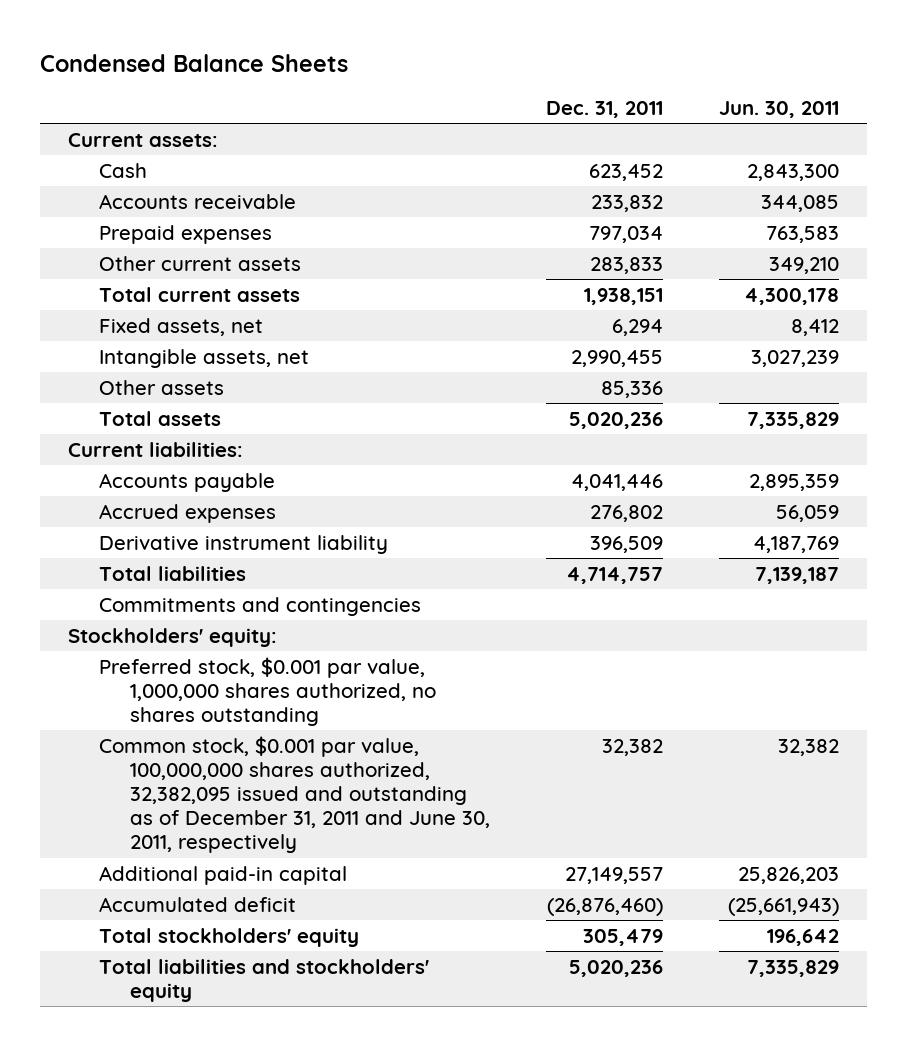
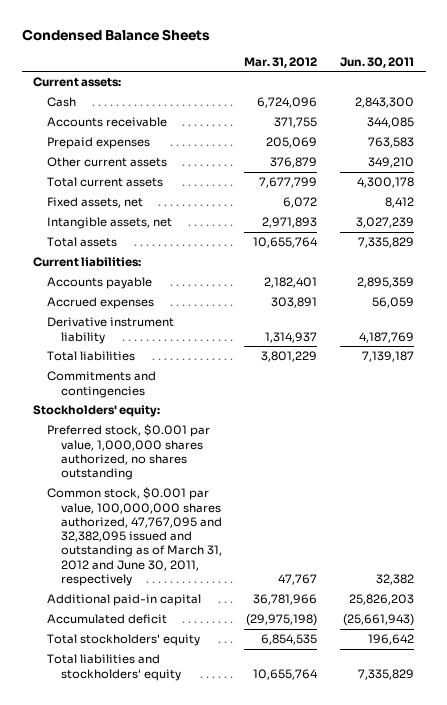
- | Dec. 31, 2011 | Jun. 30, 2011
+ | Mar. 31, 2012 | Jun. 30, 2011
- Other assets | 85,336 |
- Common stock, $0.001 par value, 100,000,000 shares authorized, 32,382,095 issued and outstanding as of December 31, 2011 and June 30, 2011, respectively | 32,382 | 32,382
+ Common stock, $0.001 par value, 100,000,000 shares authorized, 47,767,095 and 32,382,095 issued and outstanding as of March 31, 2012 and June 30, 2011, respectively | 47,767 | 32,382

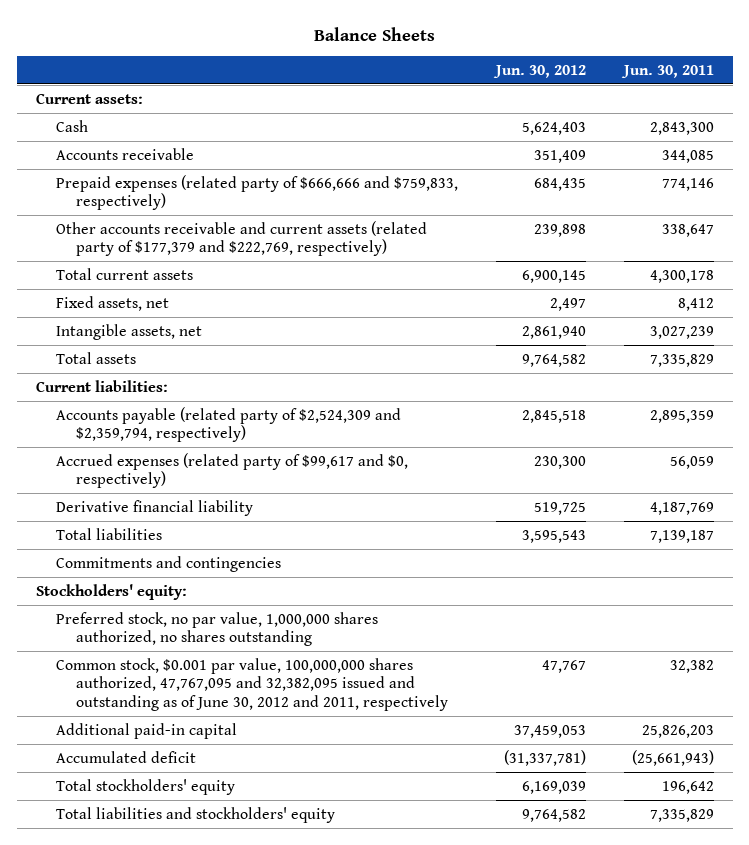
- Condensed Balance Sheets
+ Balance Sheets
- | Mar. 31, 2012 | Jun. 30, 2011
+ | Jun. 30, 2012 | Jun. 30, 2011
- Prepaid expenses | 205,069 | 763,583
- Other current assets | 376,879 | 349,210
+ Prepaid expenses (related party of $666,666 and $759,833, respectively) | 684,435 | 774,146
+ Other accounts receivable and current assets (related party of $177,379 and $222,769, respectively) | 239,898 | 338,647
- Accounts payable | 2,182,401 | 2,895,359
- Accrued expenses | 303,891 | 56,059
- Derivative instrument liability | 1,314,937 | 4,187,769
+ Accounts payable (related party of $2,524,309 and $2,359,794, respectively) | 2,845,518 | 2,895,359
+ Accrued expenses (related party of $99,617 and $0, respectively) | 230,300 | 56,059
+ Derivative financial liability | 519,725 | 4,187,769
- Preferred stock, $0.001 par value, 1,000,000 shares authorized, no shares outstanding
- Common stock, $0.001 par value, 100,000,000 shares authorized, 47,767,095 and 32,382,095 issued and outstanding as of March 31, 2012 and June 30, 2011, respectively | 47,767 | 32,382
+ Preferred stock, no par value, 1,000,000 shares authorized, no shares outstanding
+ Common stock, $0.001 par value, 100,000,000 shares authorized, 47,767,095 and 32,382,095 issued and outstanding as of June 30, 2012 and 2011, respectively | 47,767 | 32,382

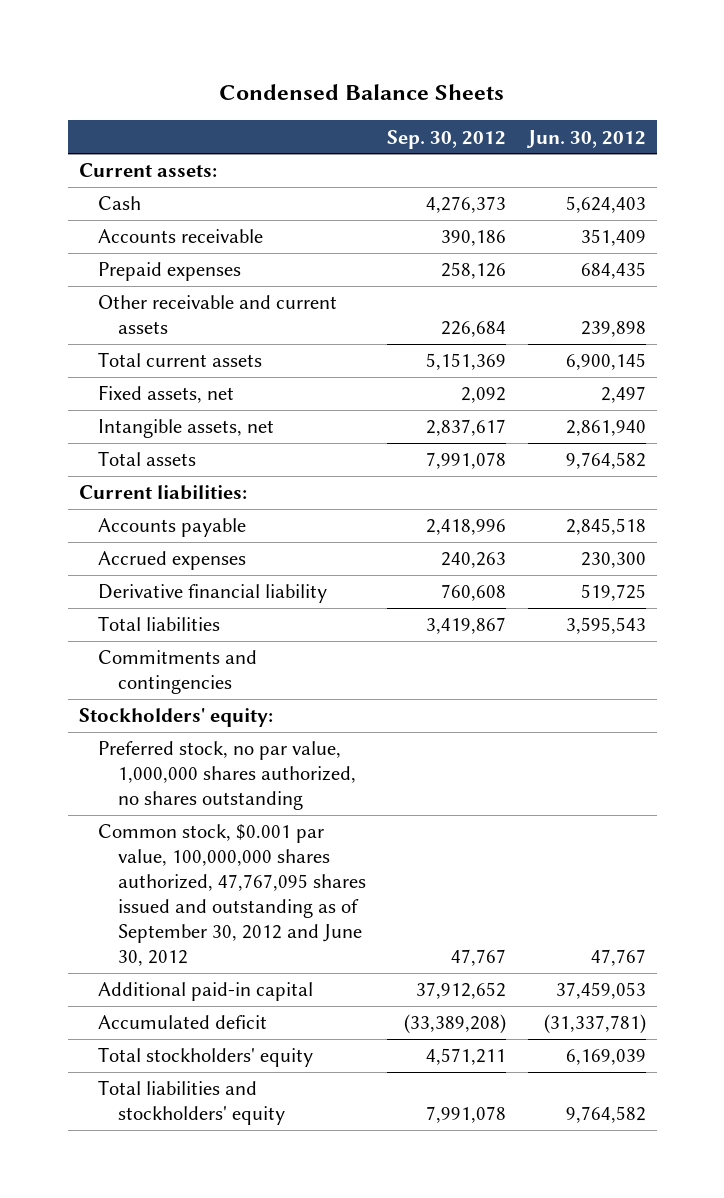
- Balance Sheets
+ Condensed Balance Sheets
- | Jun. 30, 2012 | Jun. 30, 2011
+ | Sep. 30, 2012 | Jun. 30, 2012
- Prepaid expenses (related party of $666,666 and $759,833, respectively) | 684,435 | 774,146
- Other accounts receivable and current assets (related party of $177,379 and $222,769, respectively) | 239,898 | 338,647
+ Prepaid expenses | 258,126 | 684,435
+ Other receivable and current assets | 226,684 | 239,898
- Accounts payable (related party of $2,524,309 and $2,359,794, respectively) | 2,845,518 | 2,895,359
- Accrued expenses (related party of $99,617 and $0, respectively) | 230,300 | 56,059
+ Accounts payable | 2,418,996 | 2,845,518
+ Accrued expenses | 240,263 | 230,300
- Common stock, $0.001 par value, 100,000,000 shares authorized, 47,767,095 and 32,382,095 issued and outstanding as of June 30, 2012 and 2011, respectively | 47,767 | 32,382
+ Common stock, $0.001 par value, 100,000,000 shares authorized, 47,767,095 shares issued and outstanding as of September 30, 2012 and June 30, 2012 | 47,767 | 47,767

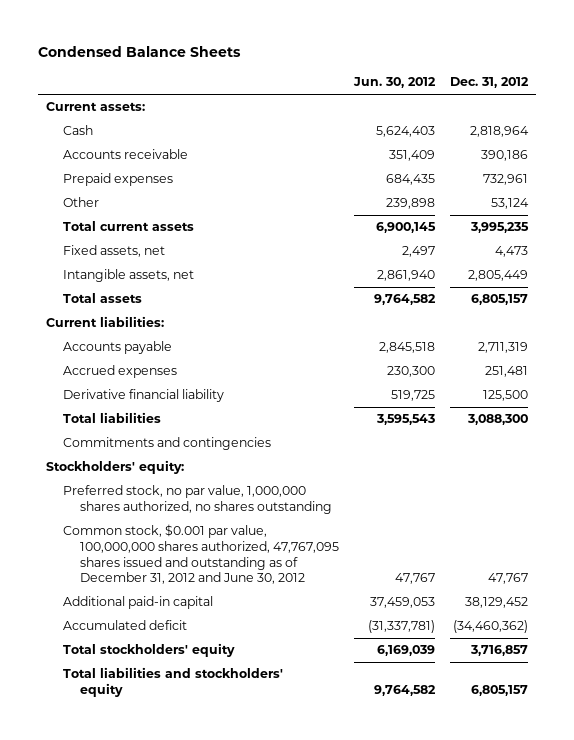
- | Sep. 30, 2012 | Jun. 30, 2012
+ | Jun. 30, 2012 | Dec. 31, 2012
- Other receivable and current assets | 226,684 | 239,898
+ Other | 239,898 | 53,124
- Common stock, $0.001 par value, 100,000,000 shares authorized, 47,767,095 shares issued and outstanding as of September 30, 2012 and June 30, 2012 | 47,767 | 47,767
+ Common stock, $0.001 par value, 100,000,000 shares authorized, 47,767,095 shares issued and outstanding as of December 31, 2012 and June 30, 2012 | 47,767 | 47,767

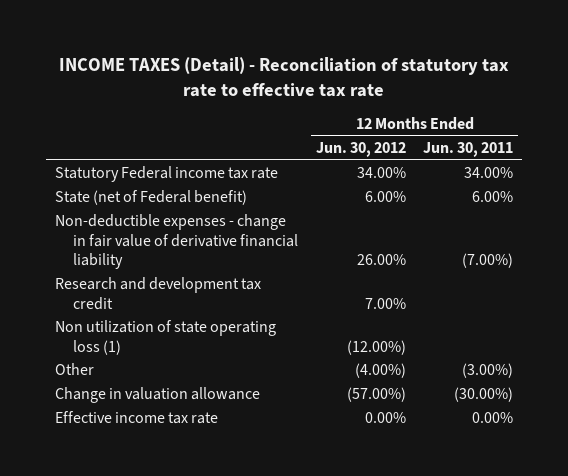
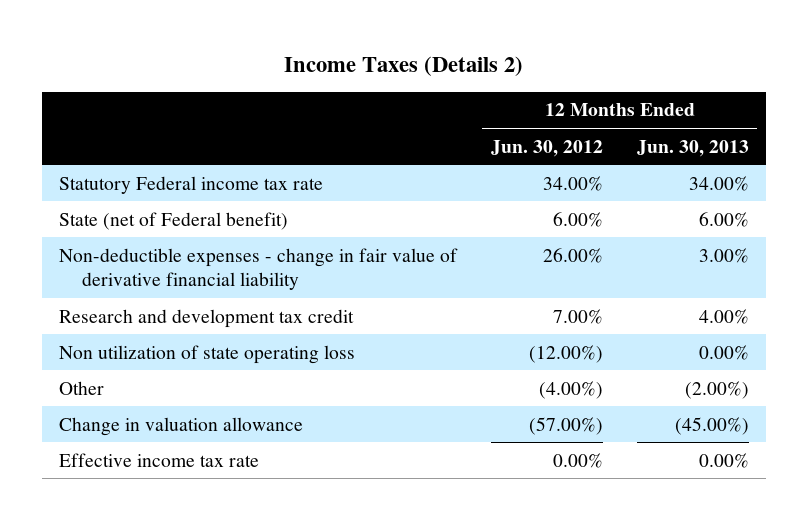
- INCOME TAXES (Detail) - Reconciliation of statutory tax rate to effective tax rate
+ Income Taxes (Details 2)
- | 12 Months Ended Jun. 30, 2012 | 12 Months Ended Jun. 30, 2011
+ | 12 Months Ended Jun. 30, 2012 | 12 Months Ended Jun. 30, 2013
- Non utilization of state operating loss (1) | (12.00%) |
+ Non utilization of state operating loss | (12.00%) | 0.00%

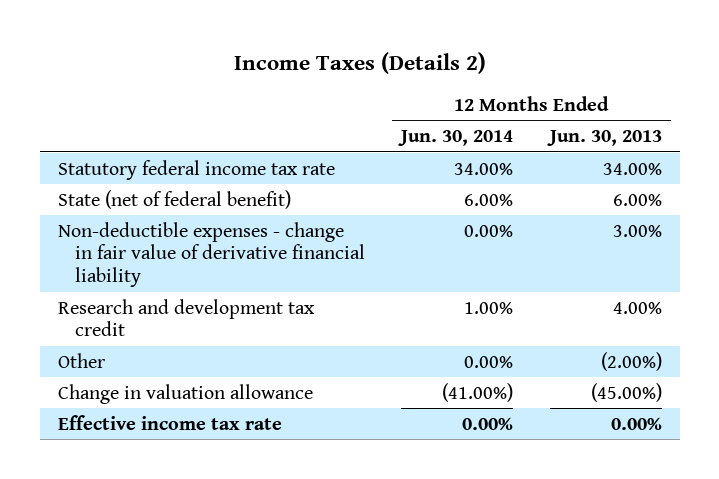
- | 12 Months Ended Jun. 30, 2012 | 12 Months Ended Jun. 30, 2013
+ | 12 Months Ended Jun. 30, 2014 | 12 Months Ended Jun. 30, 2013
- Statutory Federal income tax rate | 34.00% | 34.00%
- State (net of Federal benefit) | 6.00% | 6.00%
+ Statutory federal income tax rate | 34.00% | 34.00%
+ State (net of federal benefit) | 6.00% | 6.00%
- Non utilization of state operating loss | (12.00%) | 0.00%

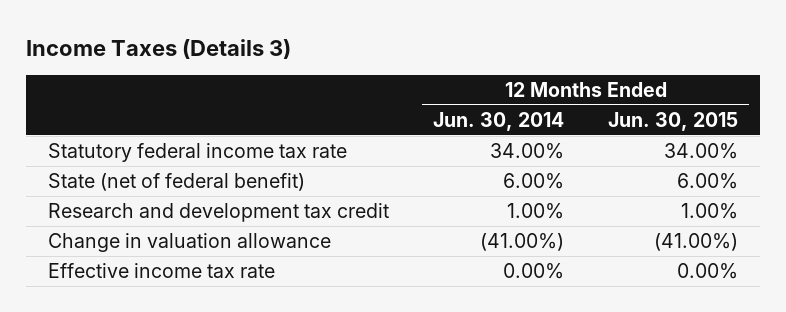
- Income Taxes (Details 2)
+ Income Taxes (Details 3)
- | 12 Months Ended Jun. 30, 2014 | 12 Months Ended Jun. 30, 2013
+ | 12 Months Ended Jun. 30, 2014 | 12 Months Ended Jun. 30, 2015
- Non-deductible expenses - change in fair value of derivative financial liability | 0.00% | 3.00%
- Other | 0.00% | (2.00%)

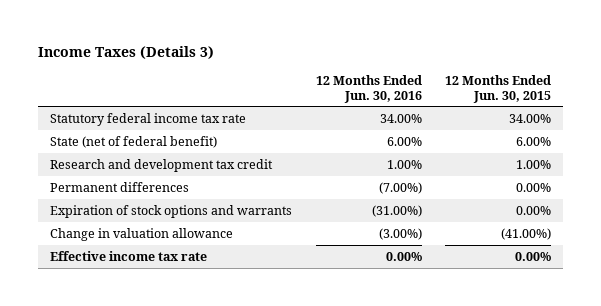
- | 12 Months Ended Jun. 30, 2014 | 12 Months Ended Jun. 30, 2015
+ | 12 Months Ended Jun. 30, 2016 | 12 Months Ended Jun. 30, 2015
+ Permanent differences | (7.00%) | 0.00%
+ Expiration of stock options and warrants | (31.00%) | 0.00%

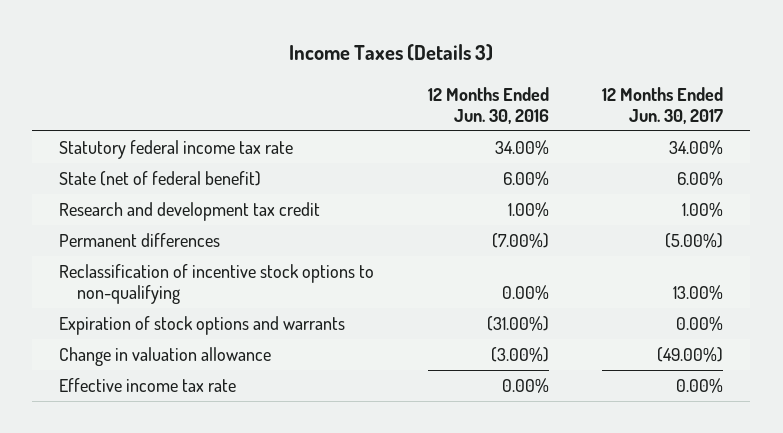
- | 12 Months Ended Jun. 30, 2016 | 12 Months Ended Jun. 30, 2015
+ | 12 Months Ended Jun. 30, 2016 | 12 Months Ended Jun. 30, 2017
+ Reclassification of incentive stock options to non-qualifying | 0.00% | 13.00%

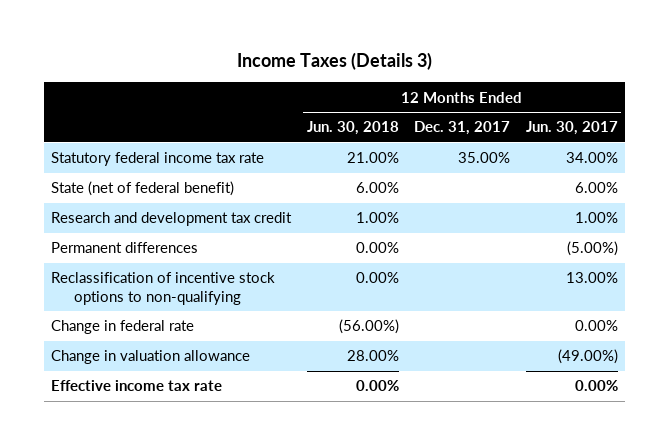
- | 12 Months Ended Jun. 30, 2016 | 12 Months Ended Jun. 30, 2017
+ | 12 Months Ended Jun. 30, 2018 | 12 Months Ended Dec. 31, 2017 | 12 Months Ended Jun. 30, 2017
- Expiration of stock options and warrants | (31.00%) | 0.00%
+ Change in federal rate | (56.00%) | | 0.00%

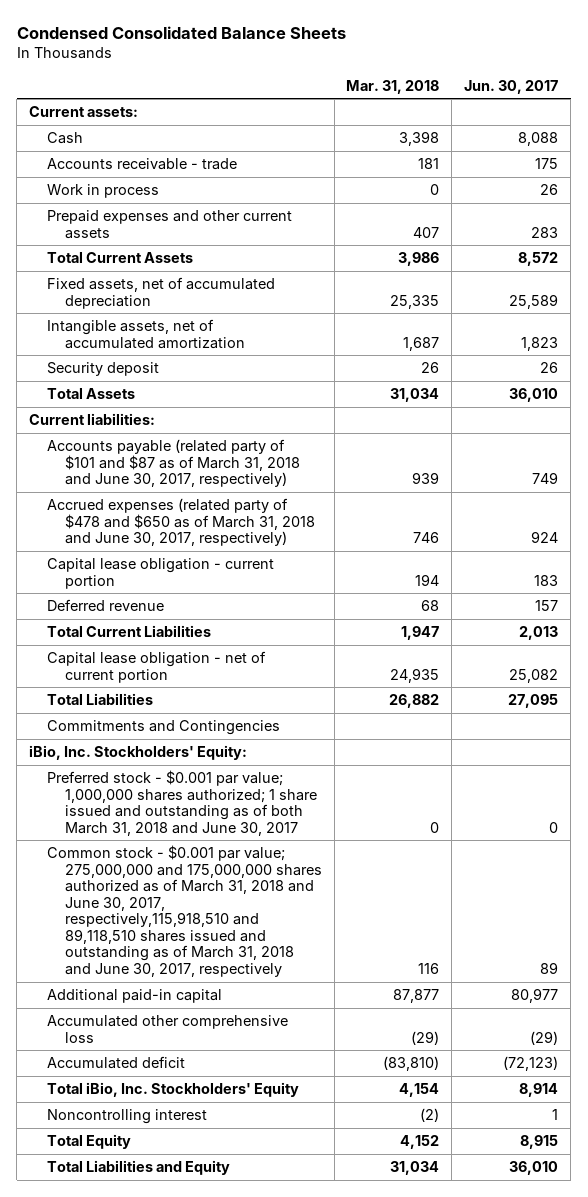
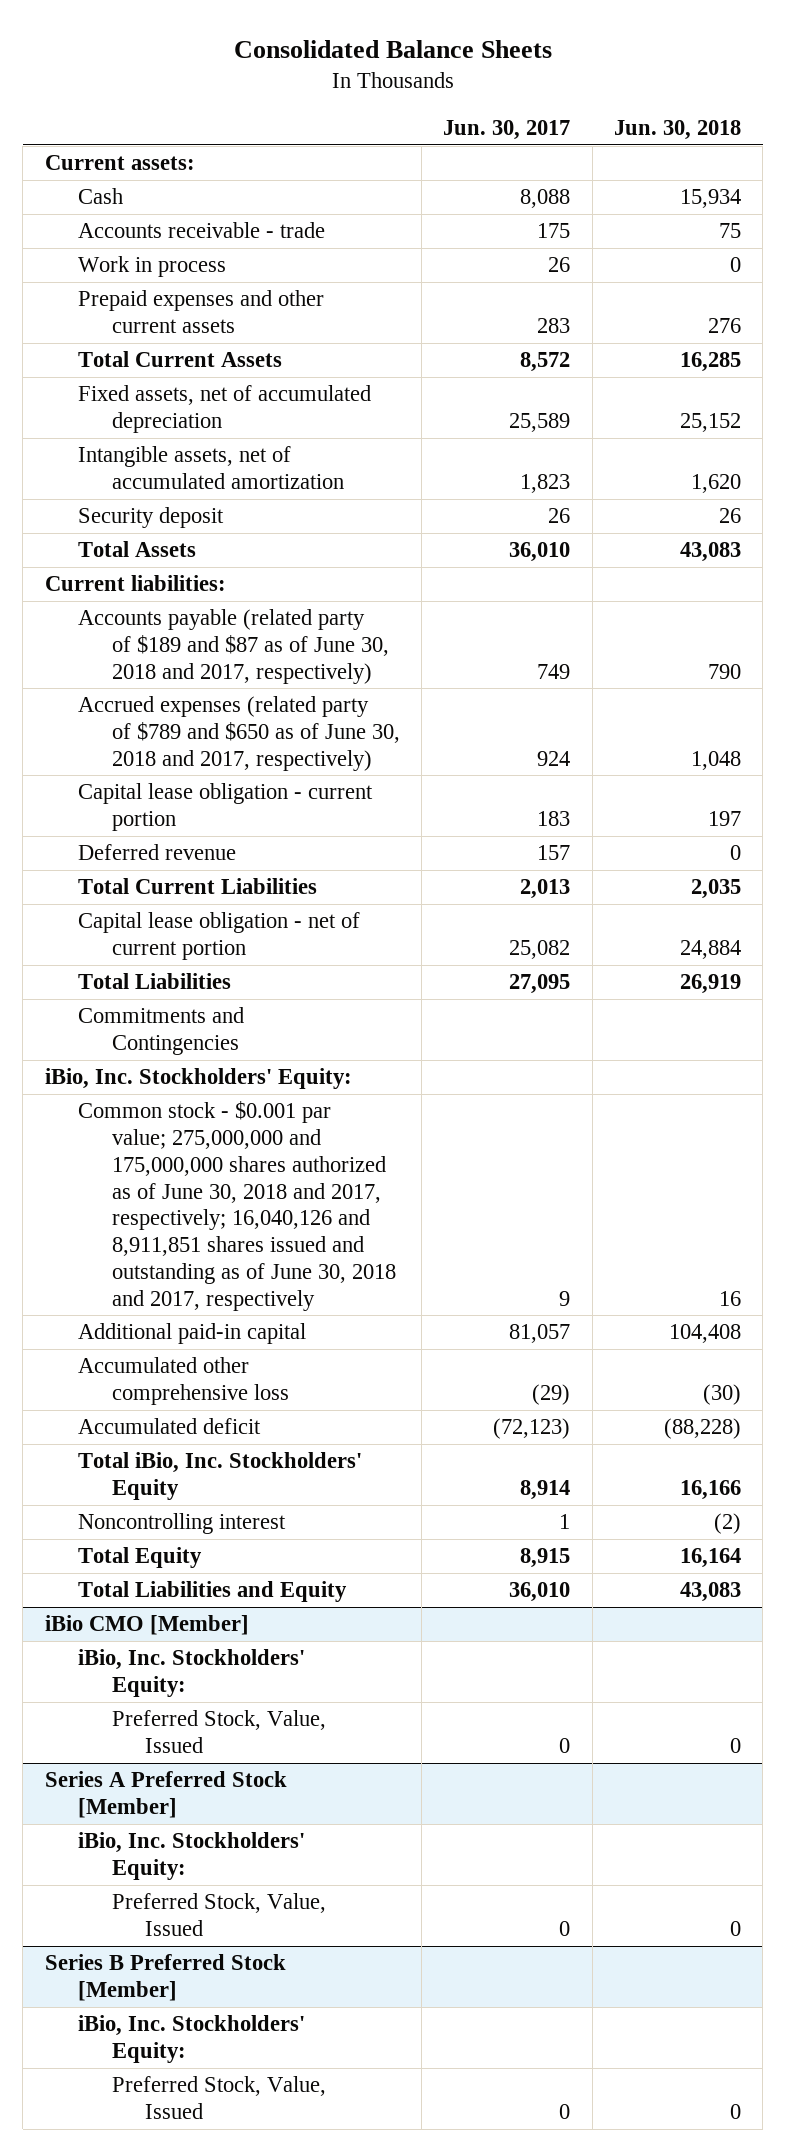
- Condensed Consolidated Balance Sheets
+ Consolidated Balance Sheets
- | Mar. 31, 2018 | Jun. 30, 2017
+ | Jun. 30, 2017 | Jun. 30, 2018
- Accounts payable (related party of $101 and $87 as of March 31, 2018 and June 30, 2017, respectively) | 939 | 749
- Accrued expenses (related party of $478 and $650 as of March 31, 2018 and June 30, 2017, respectively) | 746 | 924
+ Accounts payable (related party of $189 and $87 as of June 30, 2018 and 2017, respectively) | 749 | 790
+ Accrued expenses (related party of $789 and $650 as of June 30, 2018 and 2017, respectively) | 924 | 1,048
- Preferred stock - $0.001 par value; 1,000,000 shares authorized; 1 share issued and outstanding as of both March 31, 2018 and June 30, 2017 | 0 | 0
- Common stock - $0.001 par value; 275,000,000 and 175,000,000 shares authorized as of March 31, 2018 and June 30, 2017, respectively,115,918,510 and 89,118,510 shares issued and outstanding as of March 31, 2018 and June 30, 2017, respectively | 116 | 89
- Additional paid-in capital | 87,877 | 80,977
+ Common stock - $0.001 par value; 275,000,000 and 175,000,000 shares authorized as of June 30, 2018 and 2017, respectively; 16,040,126 and 8,911,851 shares issued and outstanding as of June 30, 2018 and 2017, respectively | 9 | 16
+ Additional paid-in capital | 81,057 | 104,408
+ iBio CMO [Member]
+ iBio, Inc. Stockholders' Equity:
+ Preferred Stock, Value, Issued | 0 | 0
+ Series A Preferred Stock [Member]
+ iBio, Inc. Stockholders' Equity:
+ Preferred Stock, Value, Issued | 0 | 0
+ Series B Preferred Stock [Member]
+ iBio, Inc. Stockholders' Equity:
+ Preferred Stock, Value, Issued | 0 | 0

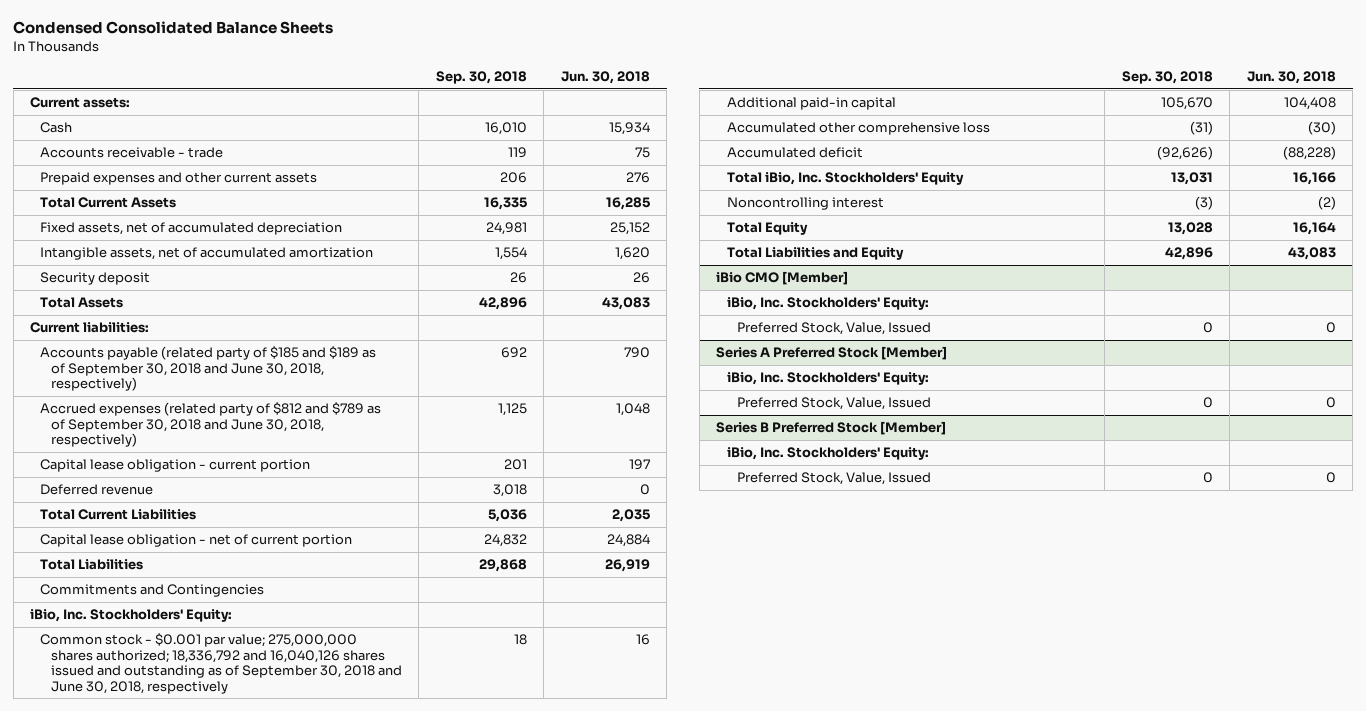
- Consolidated Balance Sheets
+ Condensed Consolidated Balance Sheets
- | Jun. 30, 2017 | Jun. 30, 2018
+ | Sep. 30, 2018 | Jun. 30, 2018
- Work in process | 26 | 0
- Accounts payable (related party of $189 and $87 as of June 30, 2018 and 2017, respectively) | 749 | 790
- Accrued expenses (related party of $789 and $650 as of June 30, 2018 and 2017, respectively) | 924 | 1,048
+ Accounts payable (related party of $185 and $189 as of September 30, 2018 and June 30, 2018, respectively) | 692 | 790
+ Accrued expenses (related party of $812 and $789 as of September 30, 2018 and June 30, 2018, respectively) | 1,125 | 1,048
- Common stock - $0.001 par value; 275,000,000 and 175,000,000 shares authorized as of June 30, 2018 and 2017, respectively; 16,040,126 and 8,911,851 shares issued and outstanding as of June 30, 2018 and 2017, respectively | 9 | 16
+ Common stock - $0.001 par value; 275,000,000 shares authorized; 18,336,792 and 16,040,126 shares issued and outstanding as of September 30, 2018 and June 30, 2018, respectively | 18 | 16

